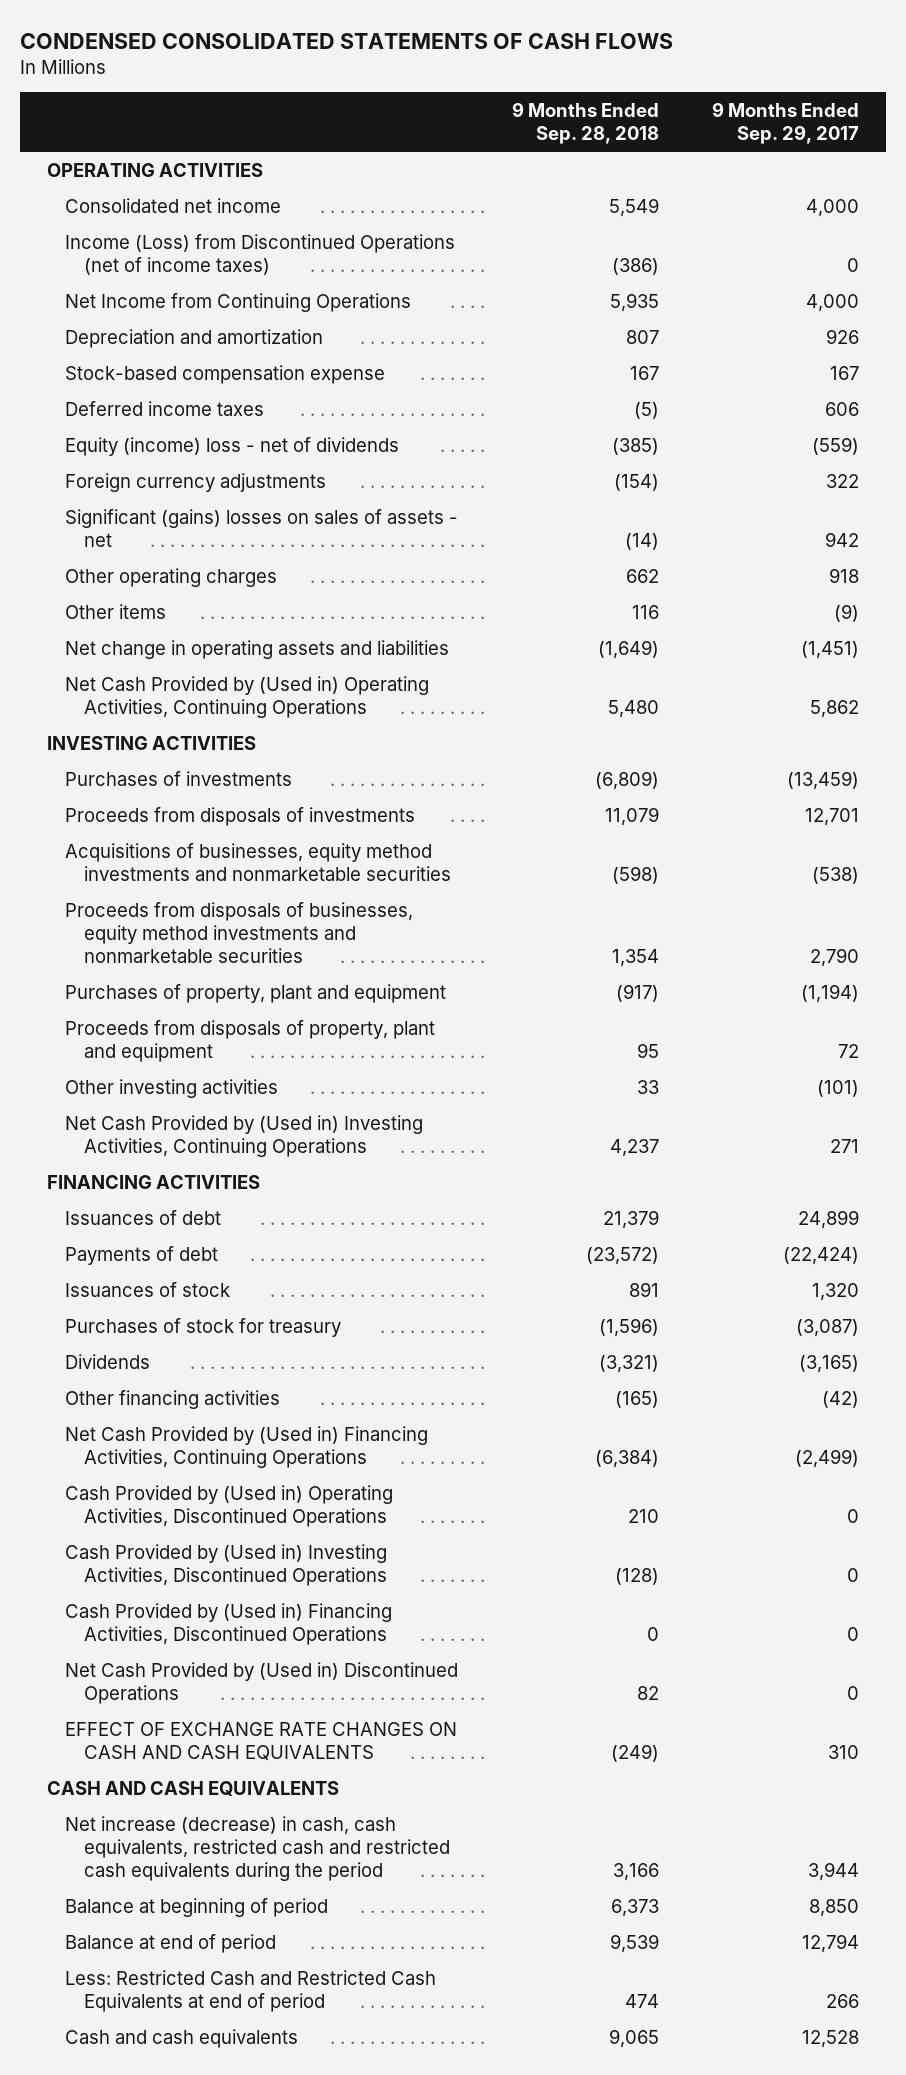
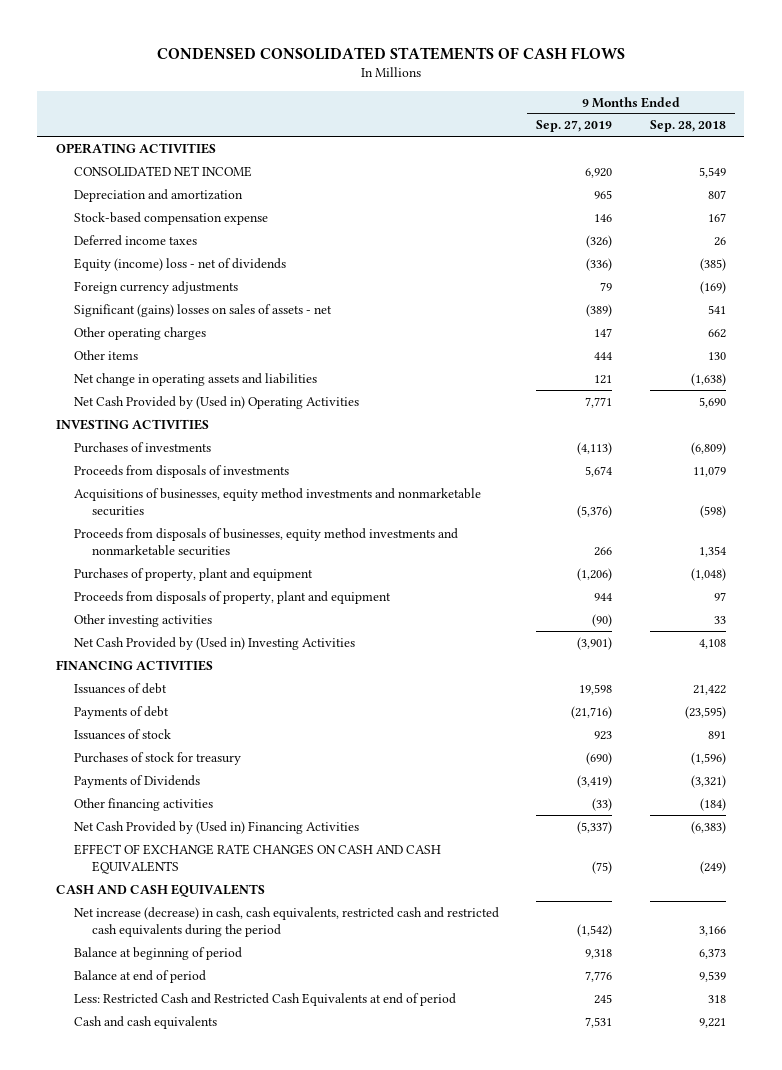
- | 9 Months Ended Sep. 28, 2018 | 9 Months Ended Sep. 29, 2017
+ | 9 Months Ended Sep. 27, 2019 | 9 Months Ended Sep. 28, 2018
- Consolidated net income | 5,549 | 4,000
- Income (Loss) from Discontinued Operations (net of income taxes) | (386) | 0
- Net Income from Continuing Operations | 5,935 | 4,000
+ CONSOLIDATED NET INCOME | 6,920 | 5,549
- Deferred income taxes | (5) | 606
+ Deferred income taxes | (326) | 26
- Foreign currency adjustments | (154) | 322
- Significant (gains) losses on sales of assets - net | (14) | 942
+ Foreign currency adjustments | 79 | (169)
+ Significant (gains) losses on sales of assets - net | (389) | 541
- Other items | 116 | (9)
- Net change in operating assets and liabilities | (1,649) | (1,451)
- Net Cash Provided by (Used in) Operating Activities, Continuing Operations | 5,480 | 5,862
+ Other items | 444 | 130
+ Net change in operating assets and liabilities | 121 | (1,638)
+ Net Cash Provided by (Used in) Operating Activities | 7,771 | 5,690
- Purchases of property, plant and equipment | (917) | (1,194)
- Proceeds from disposals of property, plant and equipment | 95 | 72
+ Purchases of property, plant and equipment | (1,206) | (1,048)
+ Proceeds from disposals of property, plant and equipment | 944 | 97
- Net Cash Provided by (Used in) Investing Activities, Continuing Operations | 4,237 | 271
+ Net Cash Provided by (Used in) Investing Activities | (3,901) | 4,108
- Issuances of debt | 21,379 | 24,899
- Payments of debt | (23,572) | (22,424)
+ Issuances of debt | 19,598 | 21,422
+ Payments of debt | (21,716) | (23,595)
- Dividends | (3,321) | (3,165)
- Other financing activities | (165) | (42)
- Net Cash Provided by (Used in) Financing Activities, Continuing Operations | (6,384) | (2,499)
- Cash Provided by (Used in) Operating Activities, Discontinued Operations | 210 | 0
- Cash Provided by (Used in) Investing Activities, Discontinued Operations | (128) | 0
- Cash Provided by (Used in) Financing Activities, Discontinued Operations | 0 | 0
- Net Cash Provided by (Used in) Discontinued Operations | 82 | 0
+ Payments of Dividends | (3,419) | (3,321)
+ Other financing activities | (33) | (184)
+ Net Cash Provided by (Used in) Financing Activities | (5,337) | (6,383)
- Less: Restricted Cash and Restricted Cash Equivalents at end of period | 474 | 266
- Cash and cash equivalents | 9,065 | 12,528
+ Less: Restricted Cash and Restricted Cash Equivalents at end of period | 245 | 318
+ Cash and cash equivalents | 7,531 | 9,221

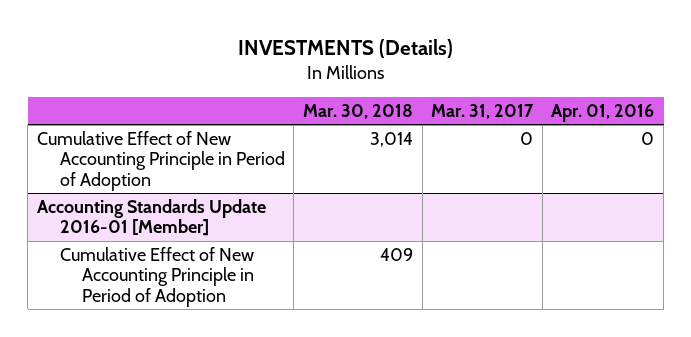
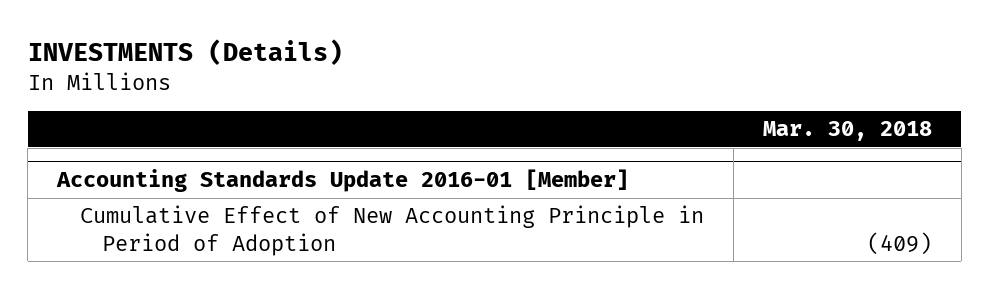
- | Mar. 30, 2018 | Mar. 31, 2017 | Apr. 01, 2016
+ | Mar. 30, 2018
- Cumulative Effect of New Accounting Principle in Period of Adoption | 3,014 | 0 | 0
@ Accounting Standards Update 2016-01 [Member]
- Cumulative Effect of New Accounting Principle in Period of Adoption | 409 | |
+ Cumulative Effect of New Accounting Principle in Period of Adoption | (409)

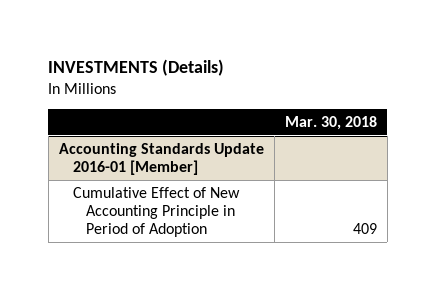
@ Accounting Standards Update 2016-01 [Member]
- Cumulative Effect of New Accounting Principle in Period of Adoption | (409)
+ Cumulative Effect of New Accounting Principle in Period of Adoption | 409

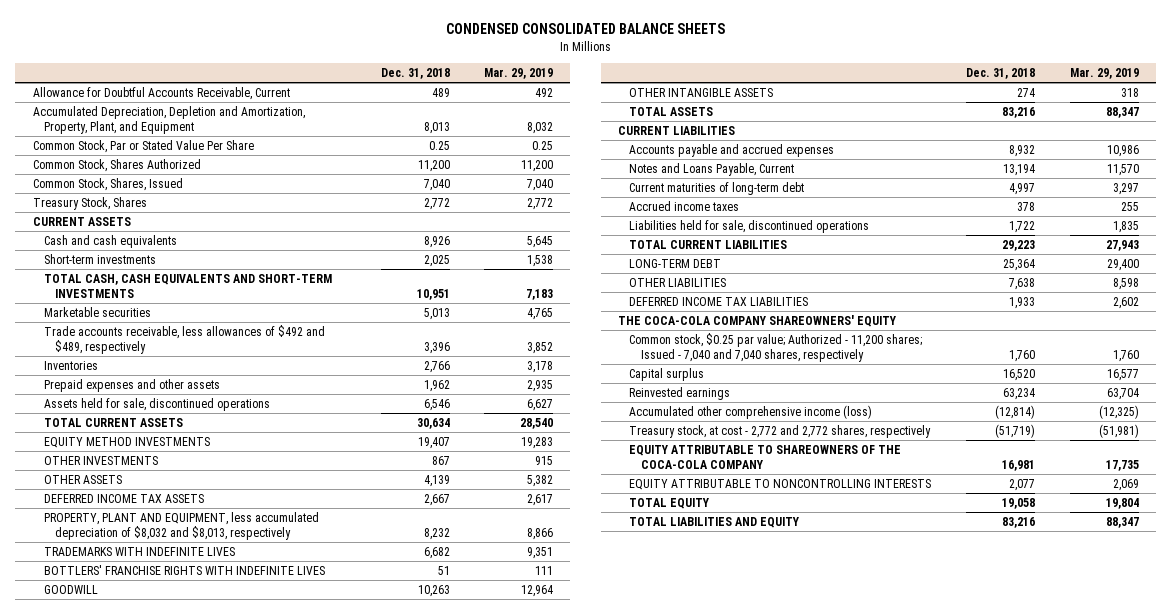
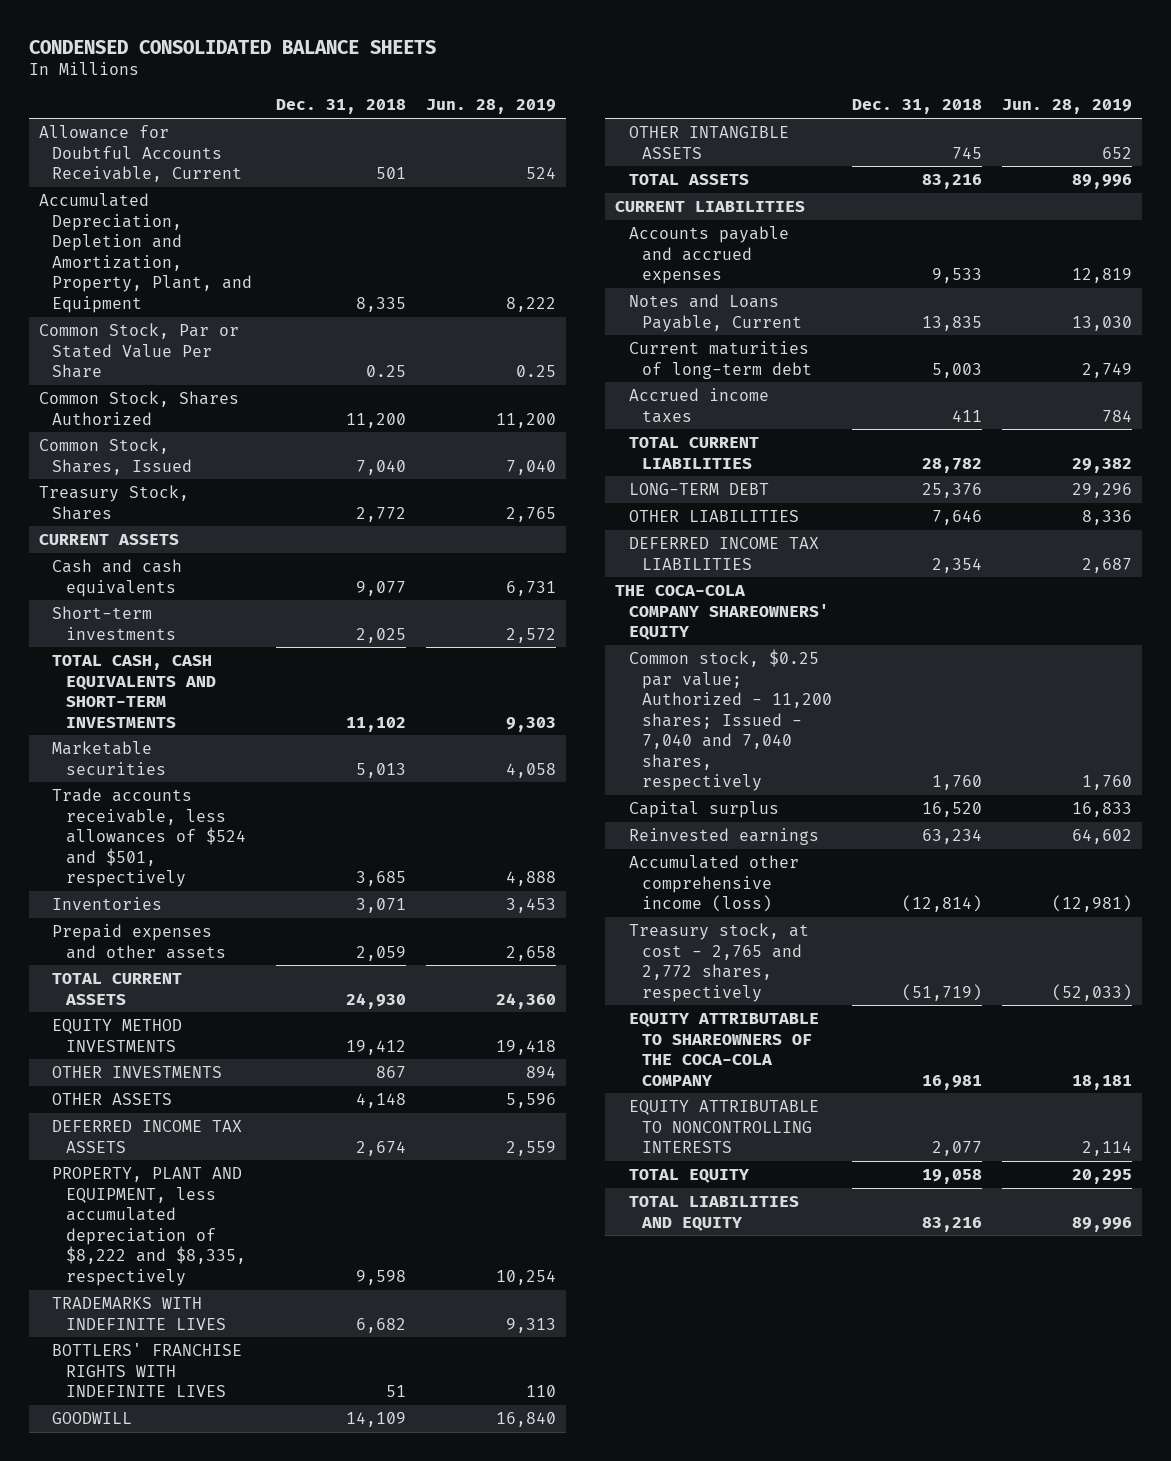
- | Dec. 31, 2018 | Mar. 29, 2019
+ | Dec. 31, 2018 | Jun. 28, 2019
- Allowance for Doubtful Accounts Receivable, Current | 489 | 492
- Accumulated Depreciation, Depletion and Amortization, Property, Plant, and Equipment | 8,013 | 8,032
+ Allowance for Doubtful Accounts Receivable, Current | 501 | 524
+ Accumulated Depreciation, Depletion and Amortization, Property, Plant, and Equipment | 8,335 | 8,222
- Cash and cash equivalents | 8,926 | 5,645
+ Cash and cash equivalents | 9,077 | 6,731
- TOTAL CASH, CASH EQUIVALENTS AND SHORT-TERM INVESTMENTS | 10,951 | 7,183
+ TOTAL CASH, CASH EQUIVALENTS AND SHORT-TERM INVESTMENTS | 11,102 | 9,303
- Trade accounts receivable, less allowances of $492 and $489, respectively | 3,396 | 3,852
- Inventories | 2,766 | 3,178
- Prepaid expenses and other assets | 1,962 | 2,935
- Assets held for sale, discontinued operations | 6,546 | 6,627
- TOTAL CURRENT ASSETS | 30,634 | 28,540
- EQUITY METHOD INVESTMENTS | 19,407 | 19,283
+ Trade accounts receivable, less allowances of $524 and $501, respectively | 3,685 | 4,888
+ Inventories | 3,071 | 3,453
+ Prepaid expenses and other assets | 2,059 | 2,658
+ TOTAL CURRENT ASSETS | 24,930 | 24,360
+ EQUITY METHOD INVESTMENTS | 19,412 | 19,418
- OTHER ASSETS | 4,139 | 5,382
- DEFERRED INCOME TAX ASSETS | 2,667 | 2,617
- PROPERTY, PLANT AND EQUIPMENT, less accumulated depreciation of $8,032 and $8,013, respectively | 8,232 | 8,866
+ OTHER ASSETS | 4,148 | 5,596
+ DEFERRED INCOME TAX ASSETS | 2,674 | 2,559
+ PROPERTY, PLANT AND EQUIPMENT, less accumulated depreciation of $8,222 and $8,335, respectively | 9,598 | 10,254
- GOODWILL | 10,263 | 12,964
- OTHER INTANGIBLE ASSETS | 274 | 318
+ GOODWILL | 14,109 | 16,840
+ OTHER INTANGIBLE ASSETS | 745 | 652
- Accounts payable and accrued expenses | 8,932 | 10,986
- Notes and Loans Payable, Current | 13,194 | 11,570
- Current maturities of long-term debt | 4,997 | 3,297
- Accrued income taxes | 378 | 255
- Liabilities held for sale, discontinued operations | 1,722 | 1,835
- TOTAL CURRENT LIABILITIES | 29,223 | 27,943
- LONG-TERM DEBT | 25,364 | 29,400
- OTHER LIABILITIES | 7,638 | 8,598
- DEFERRED INCOME TAX LIABILITIES | 1,933 | 2,602
+ Accounts payable and accrued expenses | 9,533 | 12,819
+ Notes and Loans Payable, Current | 13,835 | 13,030
+ Current maturities of long-term debt | 5,003 | 2,749
+ Accrued income taxes | 411 | 784
+ TOTAL CURRENT LIABILITIES | 28,782 | 29,382
+ LONG-TERM DEBT | 25,376 | 29,296
+ OTHER LIABILITIES | 7,646 | 8,336
+ DEFERRED INCOME TAX LIABILITIES | 2,354 | 2,687
- Treasury stock, at cost - 2,772 and 2,772 shares, respectively | (51,719) | (51,981)
+ Treasury stock, at cost - 2,765 and 2,772 shares, respectively | (51,719) | (52,033)

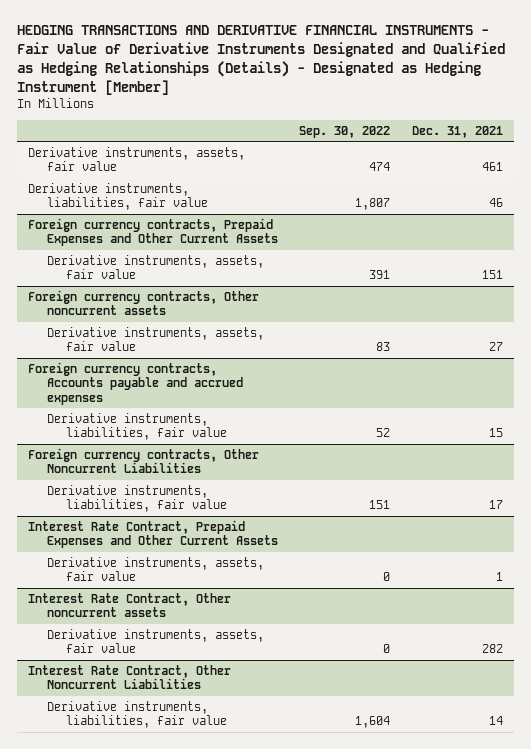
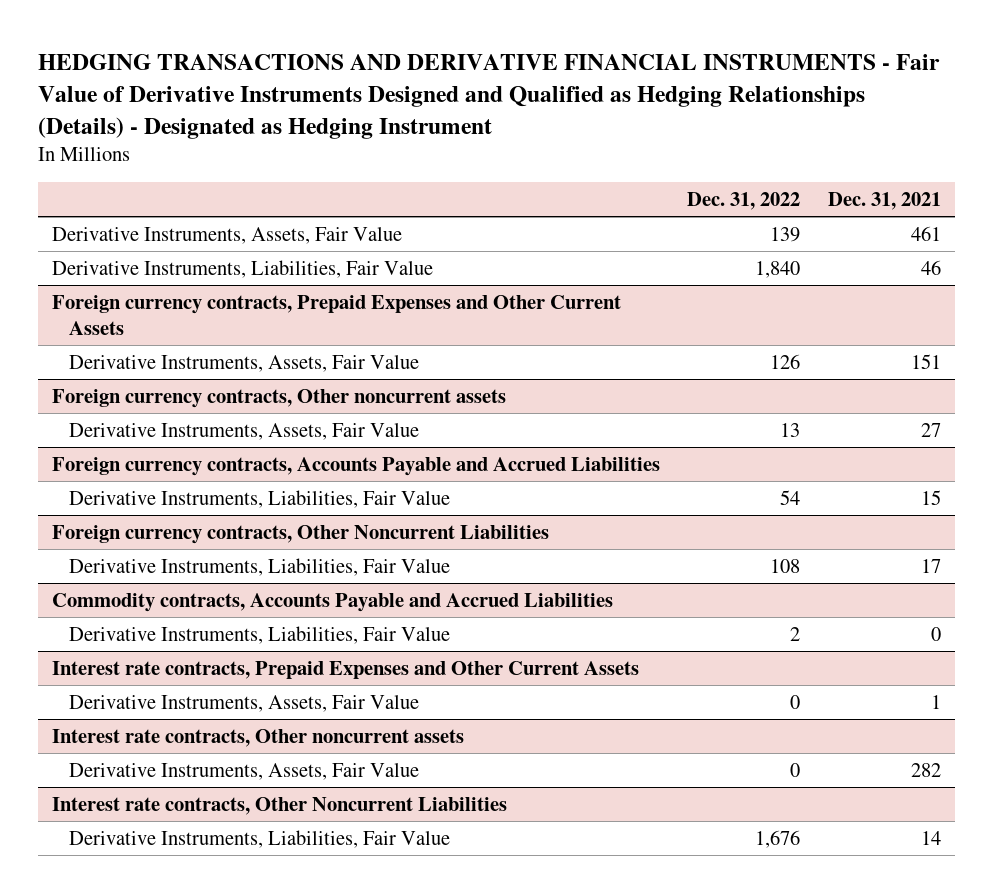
- HEDGING TRANSACTIONS AND DERIVATIVE FINANCIAL INSTRUMENTS - Fair Value of Derivative Instruments Designated and Qualified as Hedging Relationships (Details) - Designated as Hedging Instrument [Member]
+ HEDGING TRANSACTIONS AND DERIVATIVE FINANCIAL INSTRUMENTS - Fair Value of Derivative Instruments Designed and Qualified as Hedging Relationships (Details) - Designated as Hedging Instrument
- | Sep. 30, 2022 | Dec. 31, 2021
+ | Dec. 31, 2022 | Dec. 31, 2021
- Derivative instruments, assets, fair value | 474 | 461
- Derivative instruments, liabilities, fair value | 1,807 | 46
+ Derivative Instruments, Assets, Fair Value | 139 | 461
+ Derivative Instruments, Liabilities, Fair Value | 1,840 | 46
@ Foreign currency contracts, Prepaid Expenses and Other Current Assets
- Derivative instruments, assets, fair value | 391 | 151
+ Derivative Instruments, Assets, Fair Value | 126 | 151
@ Foreign currency contracts, Other noncurrent assets
- Derivative instruments, assets, fair value | 83 | 27
- Foreign currency contracts, Accounts payable and accrued expenses
- Derivative instruments, liabilities, fair value | 52 | 15
@ Foreign currency contracts, Other noncurrent assets
+ Derivative Instruments, Assets, Fair Value | 13 | 27
+ Foreign currency contracts, Accounts Payable and Accrued Liabilities
+ Derivative Instruments, Liabilities, Fair Value | 54 | 15
@ Foreign currency contracts, Other Noncurrent Liabilities
- Derivative instruments, liabilities, fair value | 151 | 17
- Interest Rate Contract, Prepaid Expenses and Other Current Assets
- Derivative instruments, assets, fair value | 0 | 1
- Interest Rate Contract, Other noncurrent assets
- Derivative instruments, assets, fair value | 0 | 282
- Interest Rate Contract, Other Noncurrent Liabilities
- Derivative instruments, liabilities, fair value | 1,604 | 14
@ Foreign currency contracts, Other Noncurrent Liabilities
+ Derivative Instruments, Liabilities, Fair Value | 108 | 17
+ Commodity contracts, Accounts Payable and Accrued Liabilities
+ Derivative Instruments, Liabilities, Fair Value | 2 | 0
+ Interest rate contracts, Prepaid Expenses and Other Current Assets
+ Derivative Instruments, Assets, Fair Value | 0 | 1
+ Interest rate contracts, Other noncurrent assets
+ Derivative Instruments, Assets, Fair Value | 0 | 282
+ Interest rate contracts, Other Noncurrent Liabilities
+ Derivative Instruments, Liabilities, Fair Value | 1,676 | 14

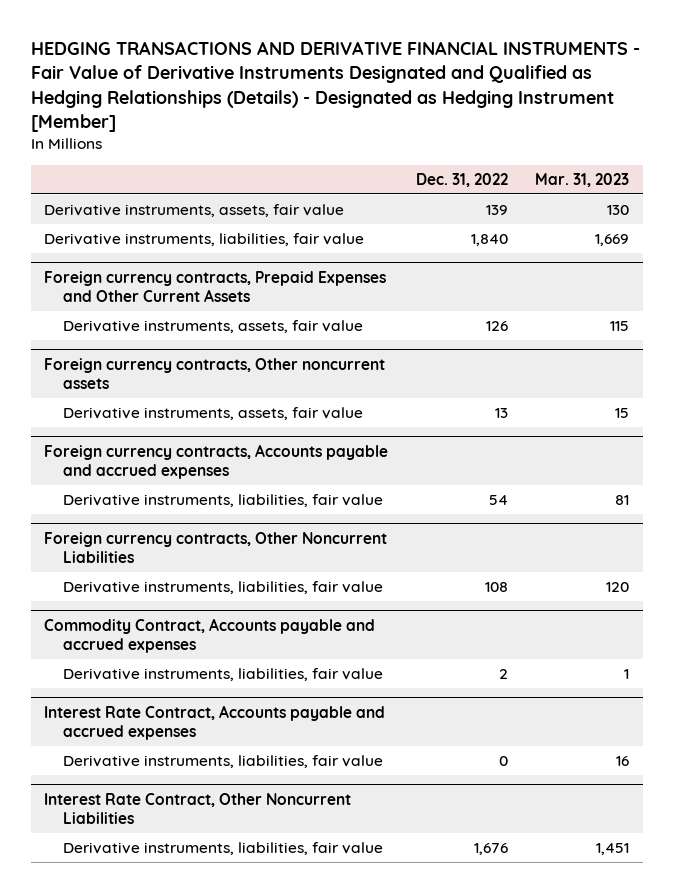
- HEDGING TRANSACTIONS AND DERIVATIVE FINANCIAL INSTRUMENTS - Fair Value of Derivative Instruments Designed and Qualified as Hedging Relationships (Details) - Designated as Hedging Instrument
+ HEDGING TRANSACTIONS AND DERIVATIVE FINANCIAL INSTRUMENTS - Fair Value of Derivative Instruments Designated and Qualified as Hedging Relationships (Details) - Designated as Hedging Instrument [Member]
- | Dec. 31, 2022 | Dec. 31, 2021
+ | Dec. 31, 2022 | Mar. 31, 2023
- Derivative Instruments, Assets, Fair Value | 139 | 461
- Derivative Instruments, Liabilities, Fair Value | 1,840 | 46
+ Derivative instruments, assets, fair value | 139 | 130
+ Derivative instruments, liabilities, fair value | 1,840 | 1,669
@ Foreign currency contracts, Prepaid Expenses and Other Current Assets
- Derivative Instruments, Assets, Fair Value | 126 | 151
+ Derivative instruments, assets, fair value | 126 | 115
@ Foreign currency contracts, Other noncurrent assets
- Derivative Instruments, Assets, Fair Value | 13 | 27
- Foreign currency contracts, Accounts Payable and Accrued Liabilities
- Derivative Instruments, Liabilities, Fair Value | 54 | 15
@ Foreign currency contracts, Other noncurrent assets
+ Derivative instruments, assets, fair value | 13 | 15
+ Foreign currency contracts, Accounts payable and accrued expenses
+ Derivative instruments, liabilities, fair value | 54 | 81
@ Foreign currency contracts, Other Noncurrent Liabilities
- Derivative Instruments, Liabilities, Fair Value | 108 | 17
- Commodity contracts, Accounts Payable and Accrued Liabilities
- Derivative Instruments, Liabilities, Fair Value | 2 | 0
- Interest rate contracts, Prepaid Expenses and Other Current Assets
- Derivative Instruments, Assets, Fair Value | 0 | 1
- Interest rate contracts, Other noncurrent assets
- Derivative Instruments, Assets, Fair Value | 0 | 282
- Interest rate contracts, Other Noncurrent Liabilities
- Derivative Instruments, Liabilities, Fair Value | 1,676 | 14
@ Foreign currency contracts, Other Noncurrent Liabilities
+ Derivative instruments, liabilities, fair value | 108 | 120
+ Commodity Contract, Accounts payable and accrued expenses
+ Derivative instruments, liabilities, fair value | 2 | 1
+ Interest Rate Contract, Accounts payable and accrued expenses
+ Derivative instruments, liabilities, fair value | 0 | 16
+ Interest Rate Contract, Other Noncurrent Liabilities
+ Derivative instruments, liabilities, fair value | 1,676 | 1,451

